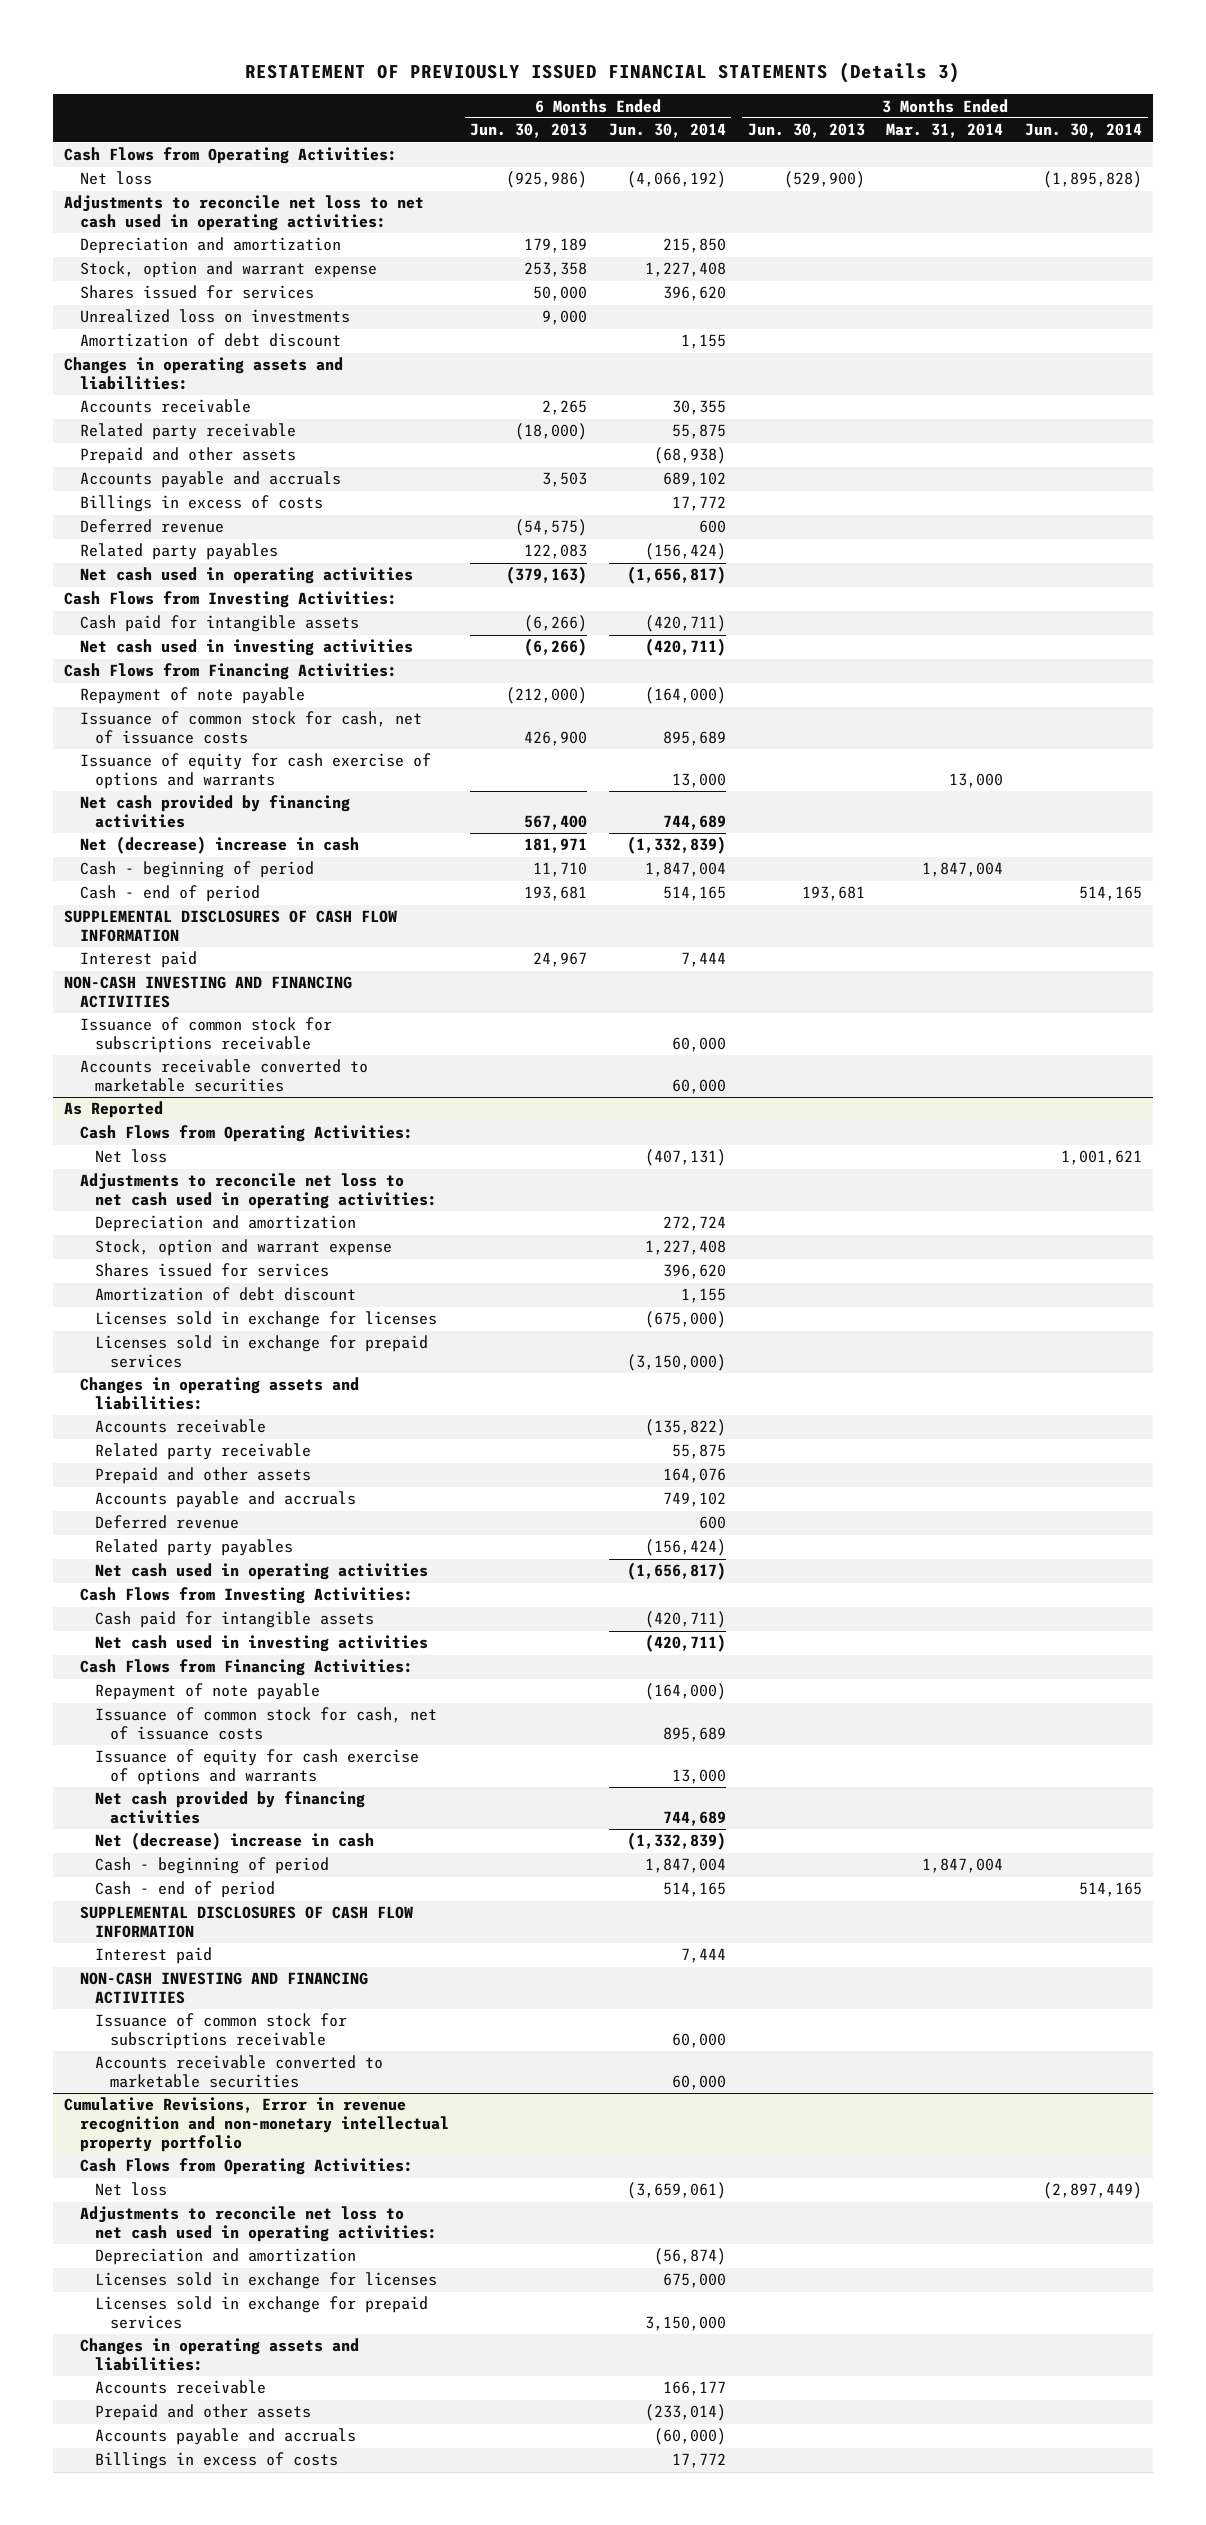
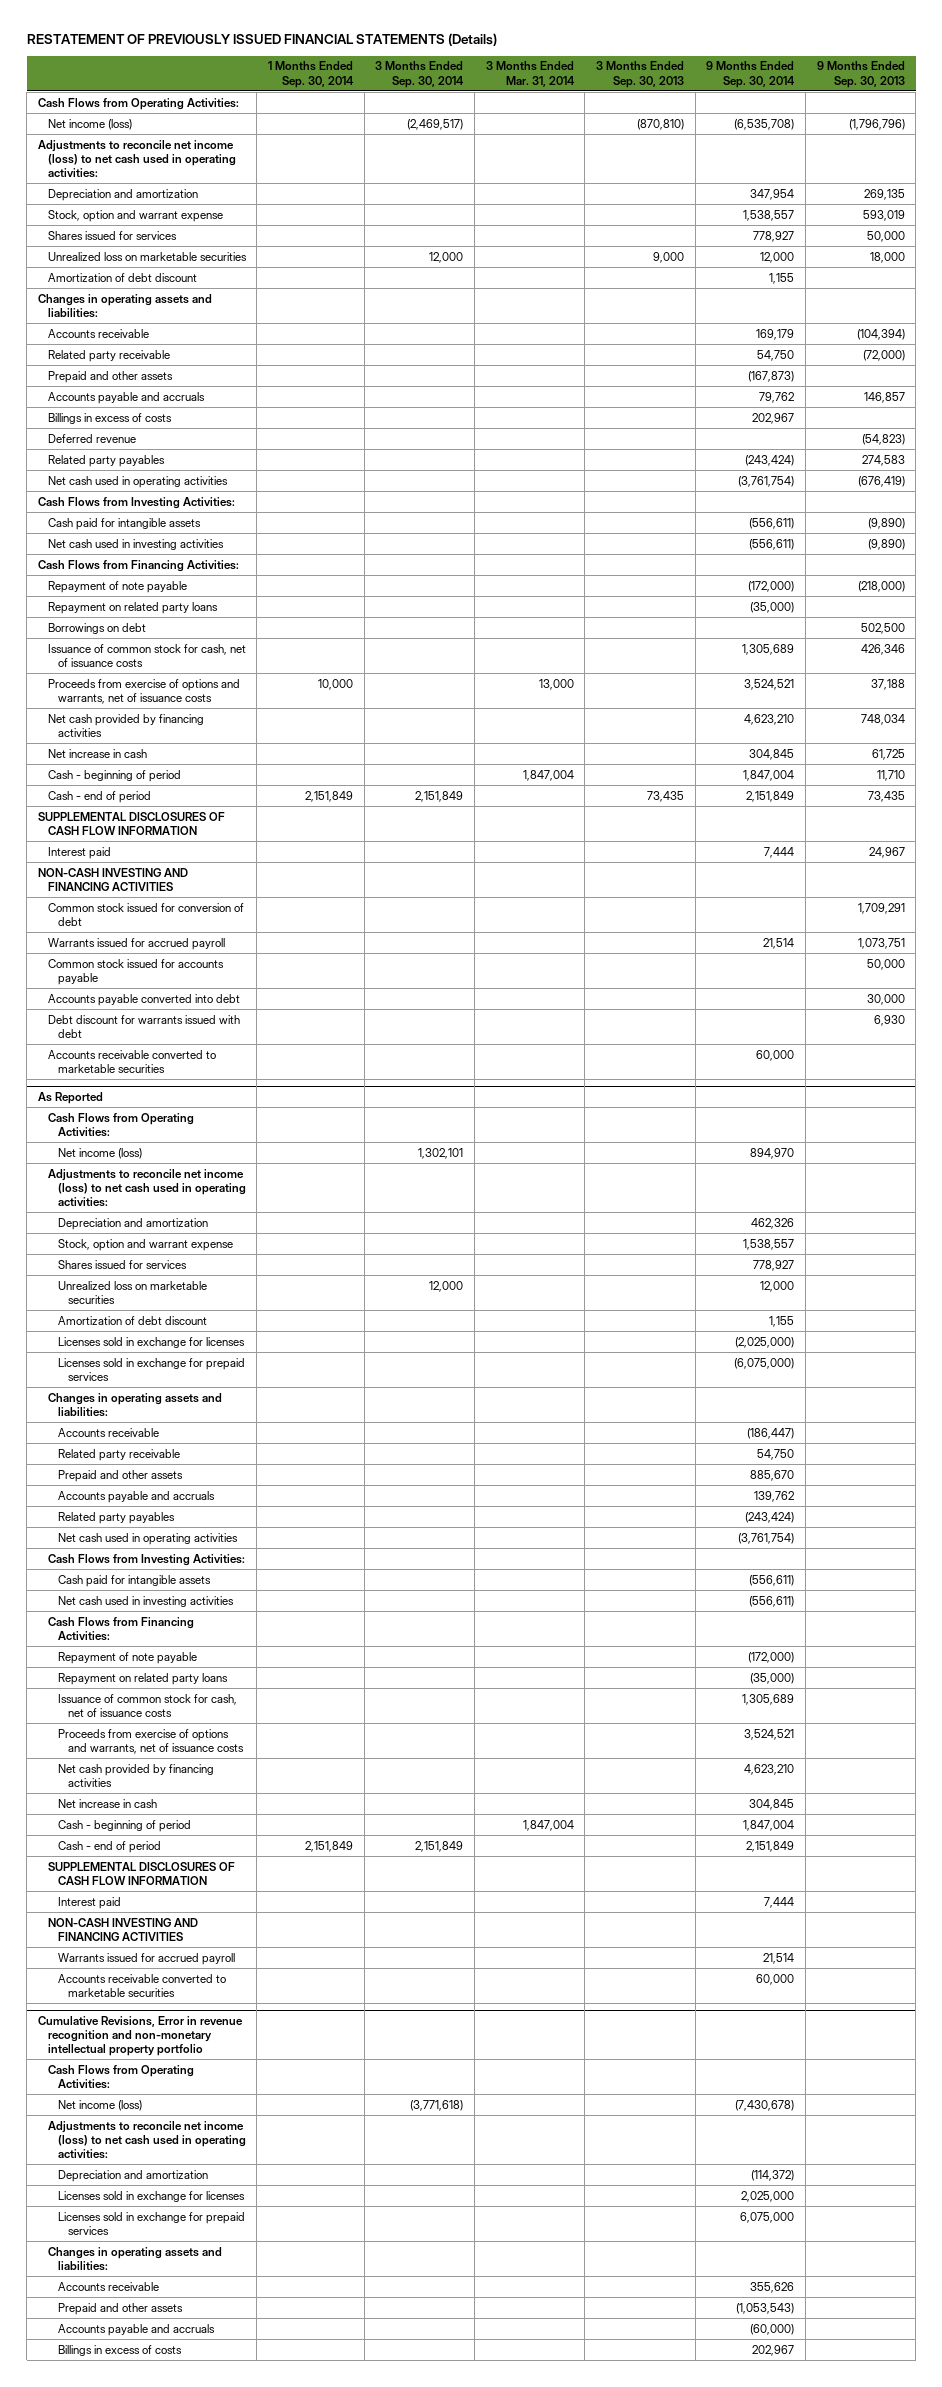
- RESTATEMENT OF PREVIOUSLY ISSUED FINANCIAL STATEMENTS (Details 3)
+ RESTATEMENT OF PREVIOUSLY ISSUED FINANCIAL STATEMENTS (Details)
- | 6 Months Ended Jun. 30, 2013 | 6 Months Ended Jun. 30, 2014 | 3 Months Ended Jun. 30, 2013 | 3 Months Ended Mar. 31, 2014 | 3 Months Ended Jun. 30, 2014
+ | 1 Months Ended Sep. 30, 2014 | 3 Months Ended Sep. 30, 2014 | 3 Months Ended Mar. 31, 2014 | 3 Months Ended Sep. 30, 2013 | 9 Months Ended Sep. 30, 2014 | 9 Months Ended Sep. 30, 2013
- Net loss | (925,986) | (4,066,192) | (529,900) | | (1,895,828)
- Adjustments to reconcile net loss to net cash used in operating activities:
+ Net income (loss) | | (2,469,517) | | (870,810) | (6,535,708) | (1,796,796)
+ Adjustments to reconcile net income (loss) to net cash used in operating activities:
- Unrealized loss on investments | 9,000 | | | |
+ Unrealized loss on marketable securities | | 12,000 | | 9,000 | 12,000 | 18,000
+ Repayment on related party loans | | | | | (35,000) |
+ Borrowings on debt | | | | | | 502,500
- Issuance of equity for cash exercise of options and warrants | | 13,000 | | 13,000 |
+ Proceeds from exercise of options and warrants, net of issuance costs | 10,000 | | 13,000 | | 3,524,521 | 37,188
- Net (decrease) increase in cash | 181,971 | (1,332,839) | | |
+ Net increase in cash | | | | | 304,845 | 61,725
- Issuance of common stock for subscriptions receivable | | 60,000 | | |
+ Common stock issued for conversion of debt | | | | | | 1,709,291
+ Warrants issued for accrued payroll | | | | | 21,514 | 1,073,751
+ Common stock issued for accounts payable | | | | | | 50,000
+ Accounts payable converted into debt | | | | | | 30,000
+ Debt discount for warrants issued with debt | | | | | | 6,930
@ As Reported
- Net loss | | (407,131) | | | 1,001,621
- Adjustments to reconcile net loss to net cash used in operating activities:
+ Net income (loss) | | 1,302,101 | | | 894,970 |
+ Adjustments to reconcile net income (loss) to net cash used in operating activities:
+ Unrealized loss on marketable securities | | 12,000 | | | 12,000 |
- Deferred revenue | | 600 | | |
+ Repayment on related party loans | | | | | (35,000) |
- Issuance of equity for cash exercise of options and warrants | | 13,000 | | |
+ Proceeds from exercise of options and warrants, net of issuance costs | | | | | 3,524,521 |
- Net (decrease) increase in cash | | (1,332,839) | | |
+ Net increase in cash | | | | | 304,845 |
- Issuance of common stock for subscriptions receivable | | 60,000 | | |
+ Warrants issued for accrued payroll | | | | | 21,514 |
@ Cumulative Revisions, Error in revenue recognition and non-monetary intellectual property portfolio
- Net loss | | (3,659,061) | | | (2,897,449)
- Adjustments to reconcile net loss to net cash used in operating activities:
+ Net income (loss) | | (3,771,618) | | | (7,430,678) |
+ Adjustments to reconcile net income (loss) to net cash used in operating activities:

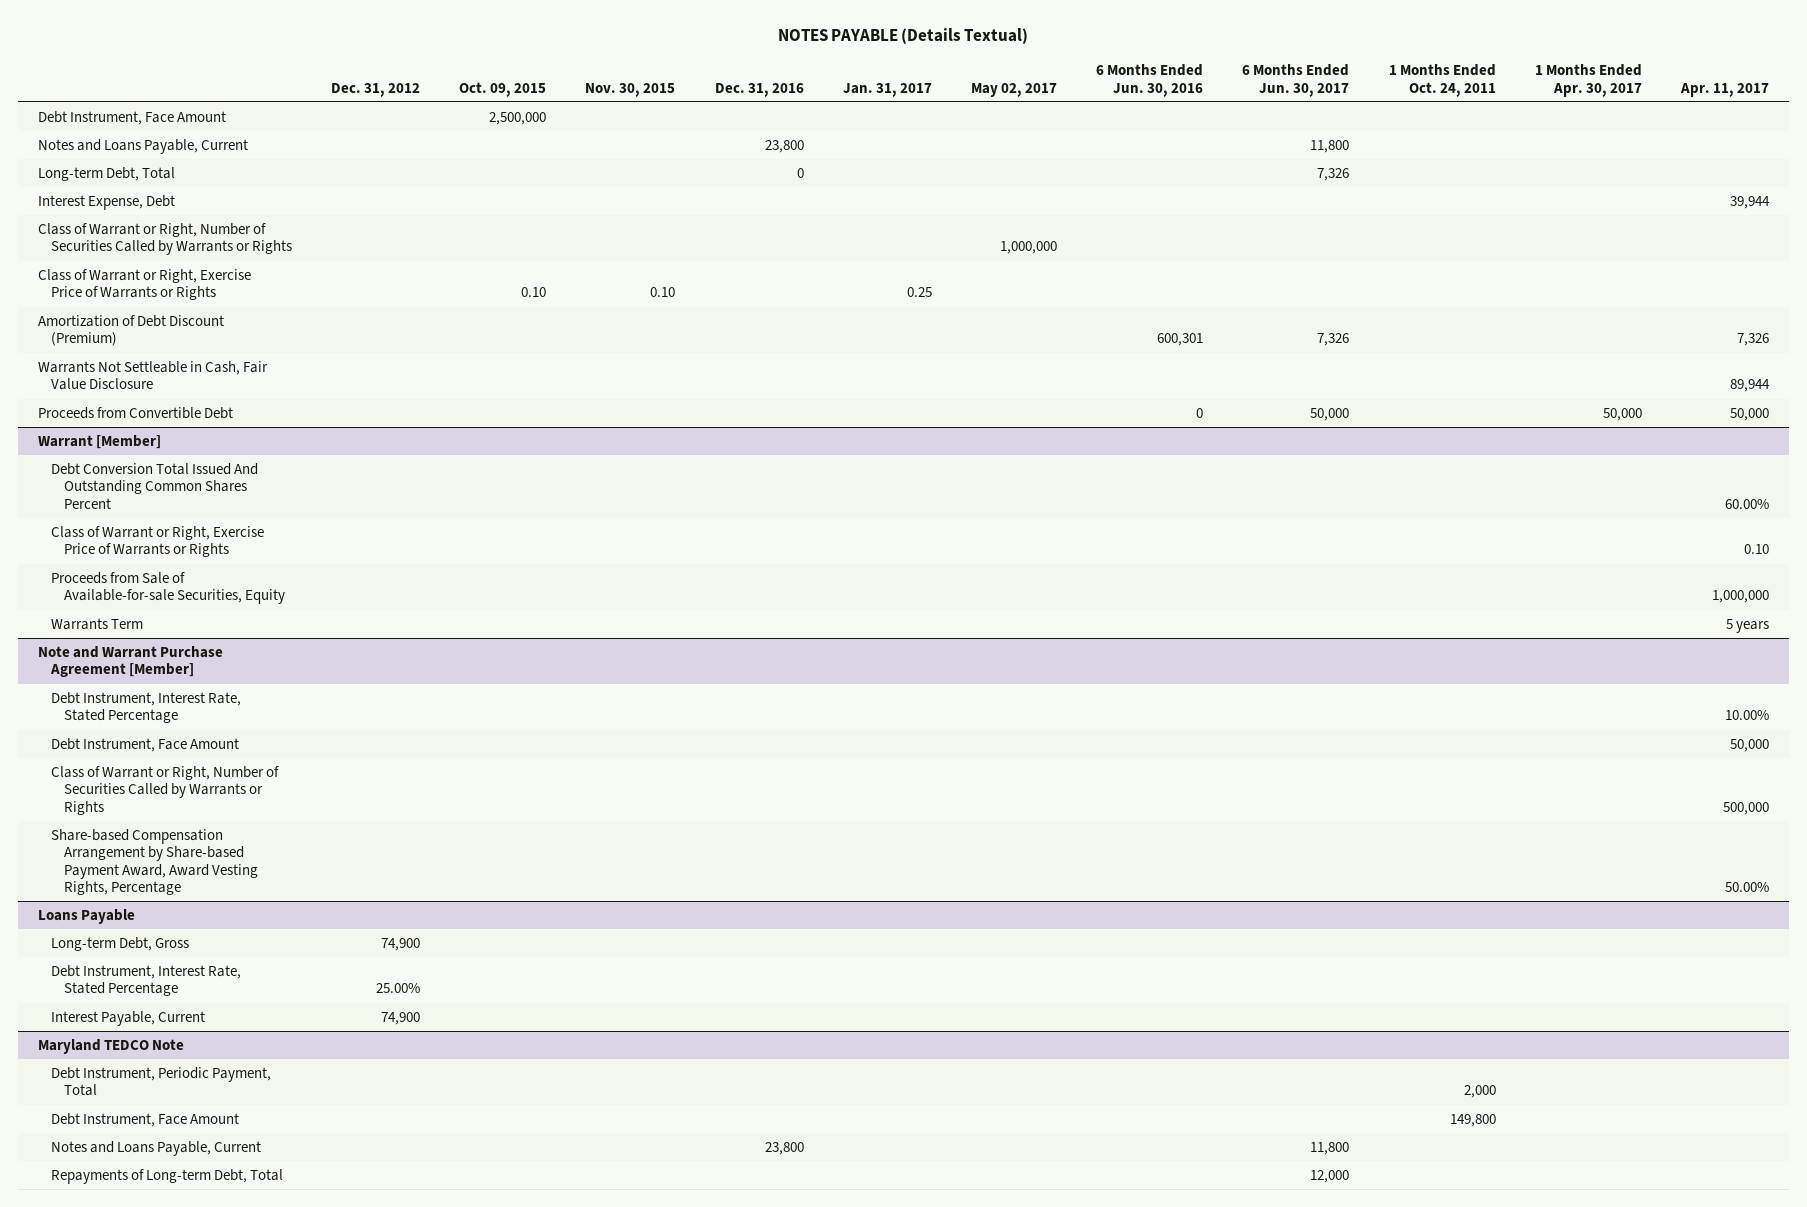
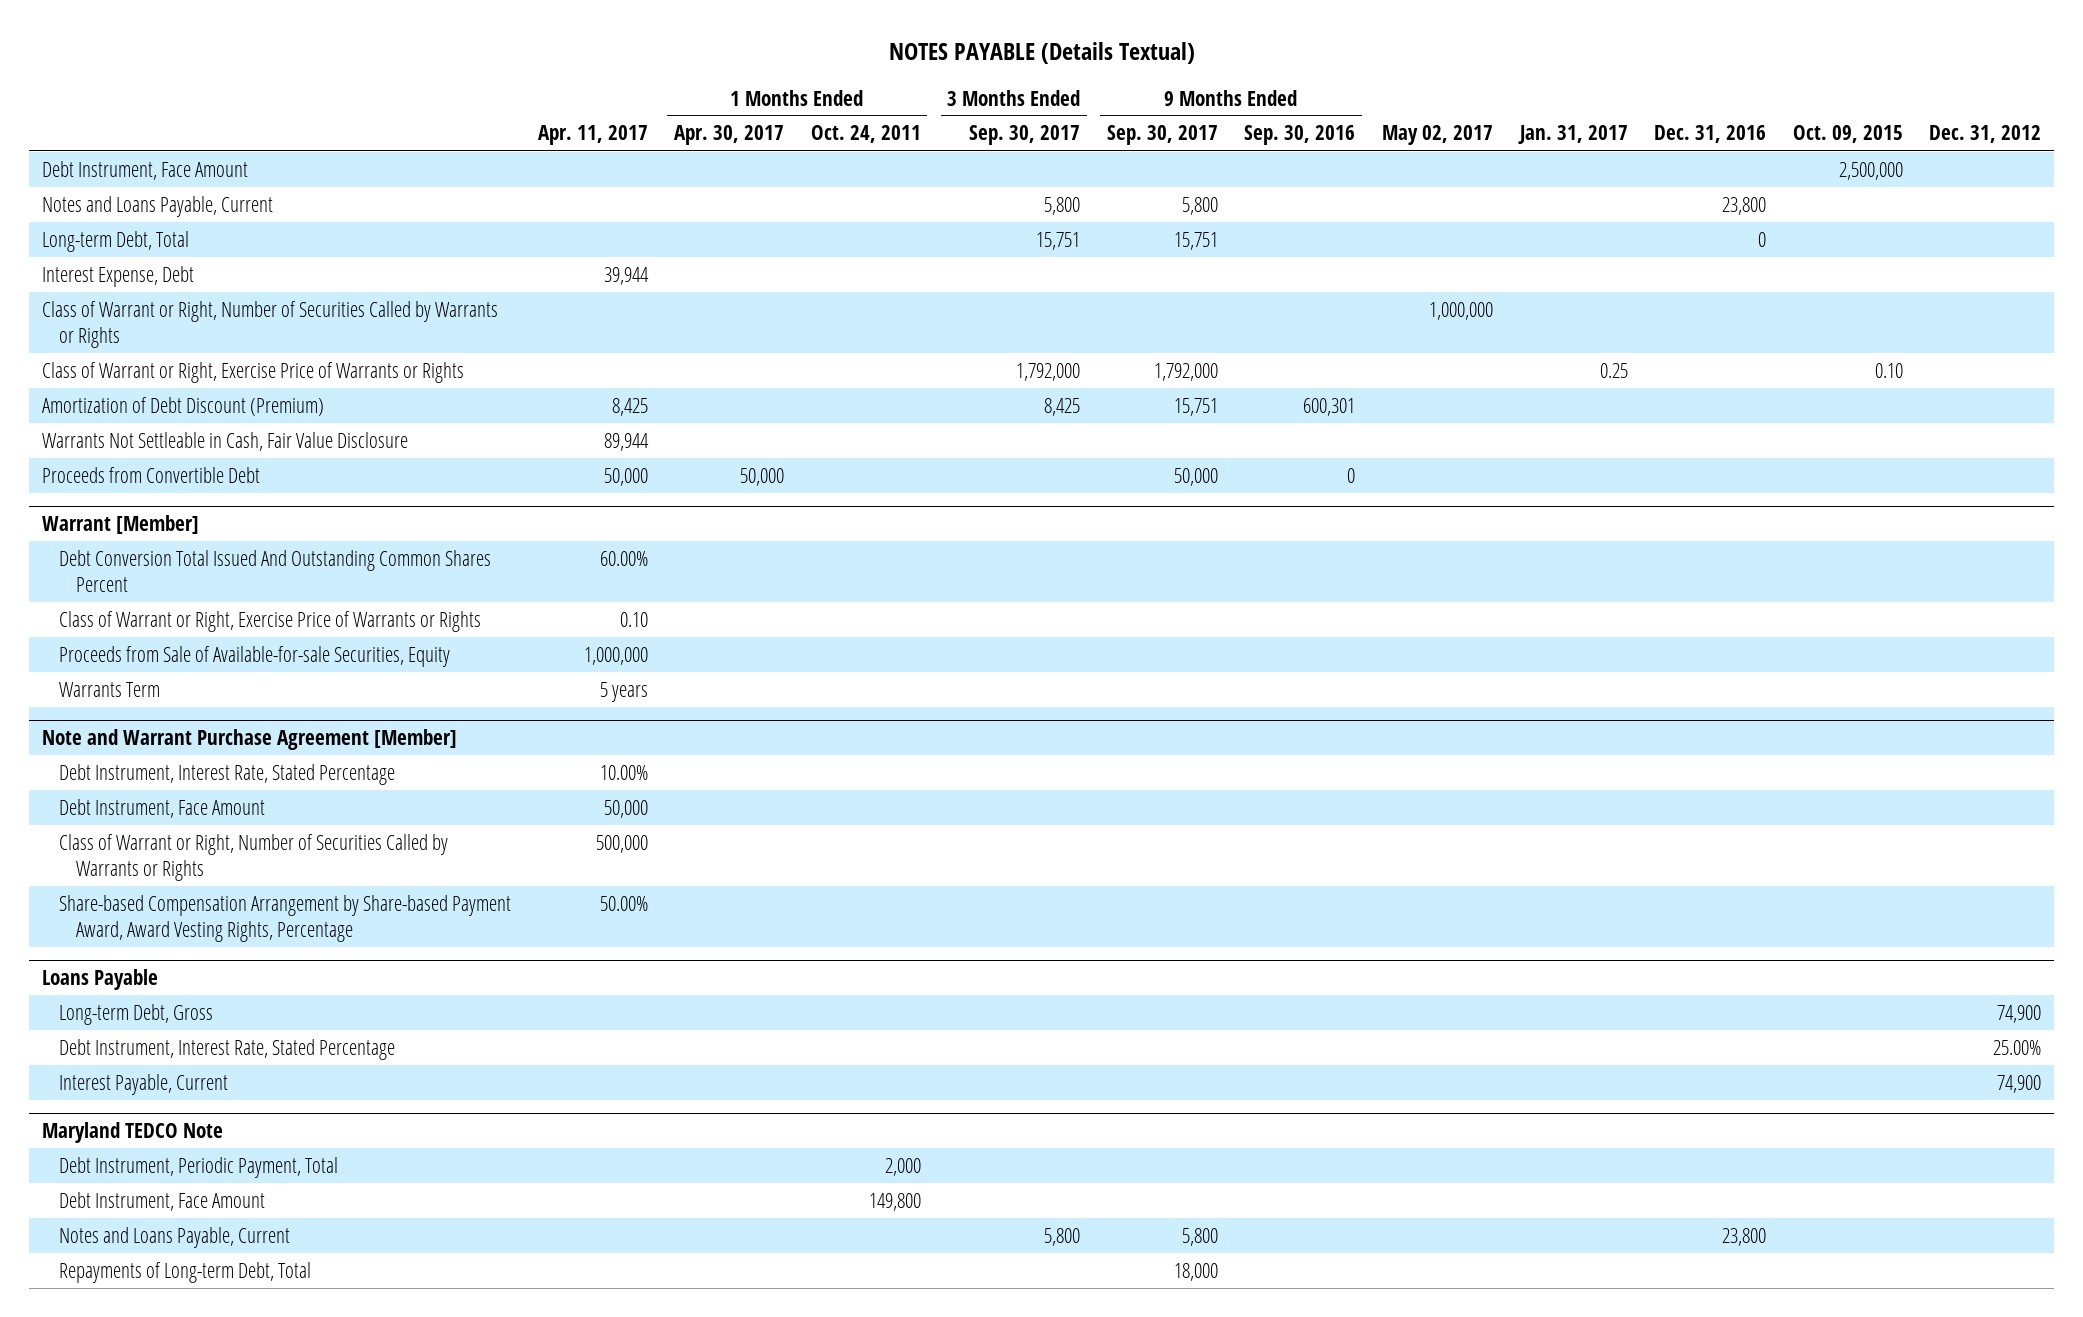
- | Dec. 31, 2012 | Oct. 09, 2015 | Nov. 30, 2015 | Dec. 31, 2016 | Jan. 31, 2017 | May 02, 2017 | 6 Months Ended Jun. 30, 2016 | 6 Months Ended Jun. 30, 2017 | 1 Months Ended Oct. 24, 2011 | 1 Months Ended Apr. 30, 2017 | Apr. 11, 2017
+ | Apr. 11, 2017 | 1 Months Ended Apr. 30, 2017 | 1 Months Ended Oct. 24, 2011 | 3 Months Ended Sep. 30, 2017 | 9 Months Ended Sep. 30, 2017 | 9 Months Ended Sep. 30, 2016 | May 02, 2017 | Jan. 31, 2017 | Dec. 31, 2016 | Oct. 09, 2015 | Dec. 31, 2012
- Amortization of Debt Discount (Premium) | | | | | | | 600,301 | 7,326 | | | 7,326
+ Amortization of Debt Discount (Premium) | 8,425 | | | 8,425 | 15,751 | 600,301 | | | | |

